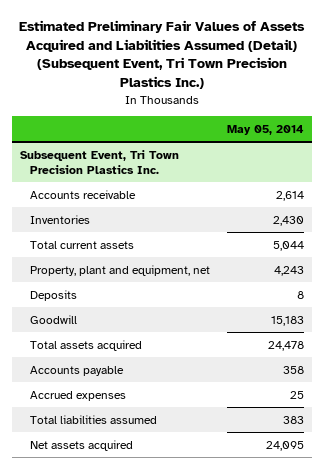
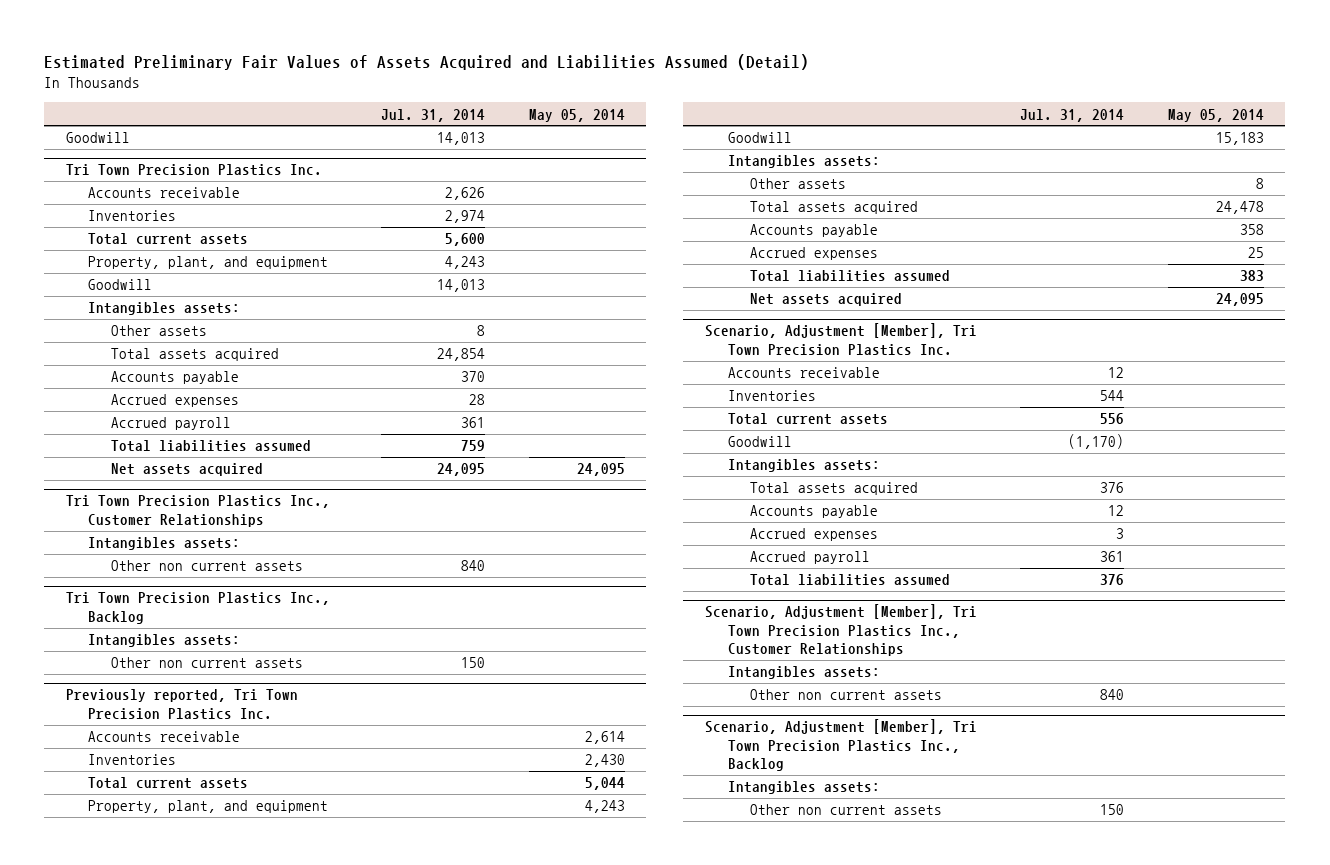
- Estimated Preliminary Fair Values of Assets Acquired and Liabilities Assumed (Detail) (Subsequent Event, Tri Town Precision Plastics Inc.)
+ Estimated Preliminary Fair Values of Assets Acquired and Liabilities Assumed (Detail)
- | May 05, 2014
+ | Jul. 31, 2014 | May 05, 2014
- Subsequent Event, Tri Town Precision Plastics Inc.
+ Goodwill | 14,013 |
+ Tri Town Precision Plastics Inc.
+ Accounts receivable | 2,626 |
+ Inventories | 2,974 |
+ Total current assets | 5,600 |
+ Property, plant, and equipment | 4,243 |
+ Goodwill | 14,013 |
+ Intangibles assets:
+ Other assets | 8 |
+ Total assets acquired | 24,854 |
+ Accounts payable | 370 |
+ Accrued expenses | 28 |
+ Accrued payroll | 361 |
+ Total liabilities assumed | 759 |
+ Net assets acquired | 24,095 | 24,095
+ Tri Town Precision Plastics Inc., Customer Relationships
+ Intangibles assets:
+ Other non current assets | 840 |
+ Tri Town Precision Plastics Inc., Backlog
+ Intangibles assets:
+ Other non current assets | 150 |
+ Previously reported, Tri Town Precision Plastics Inc.
- Property, plant and equipment, net | 4,243
- Deposits | 8
+ Property, plant, and equipment | | 4,243
+ Intangibles assets:
+ Other assets | | 8
+ Scenario, Adjustment [Member], Tri Town Precision Plastics Inc.
+ Accounts receivable | 12 |
+ Inventories | 544 |
+ Total current assets | 556 |
+ Goodwill | (1,170) |
+ Intangibles assets:
+ Total assets acquired | 376 |
+ Accounts payable | 12 |
+ Accrued expenses | 3 |
+ Accrued payroll | 361 |
+ Total liabilities assumed | 376 |
+ Scenario, Adjustment [Member], Tri Town Precision Plastics Inc., Customer Relationships
+ Intangibles assets:
+ Other non current assets | 840 |
+ Scenario, Adjustment [Member], Tri Town Precision Plastics Inc., Backlog
+ Intangibles assets:
+ Other non current assets | 150 |

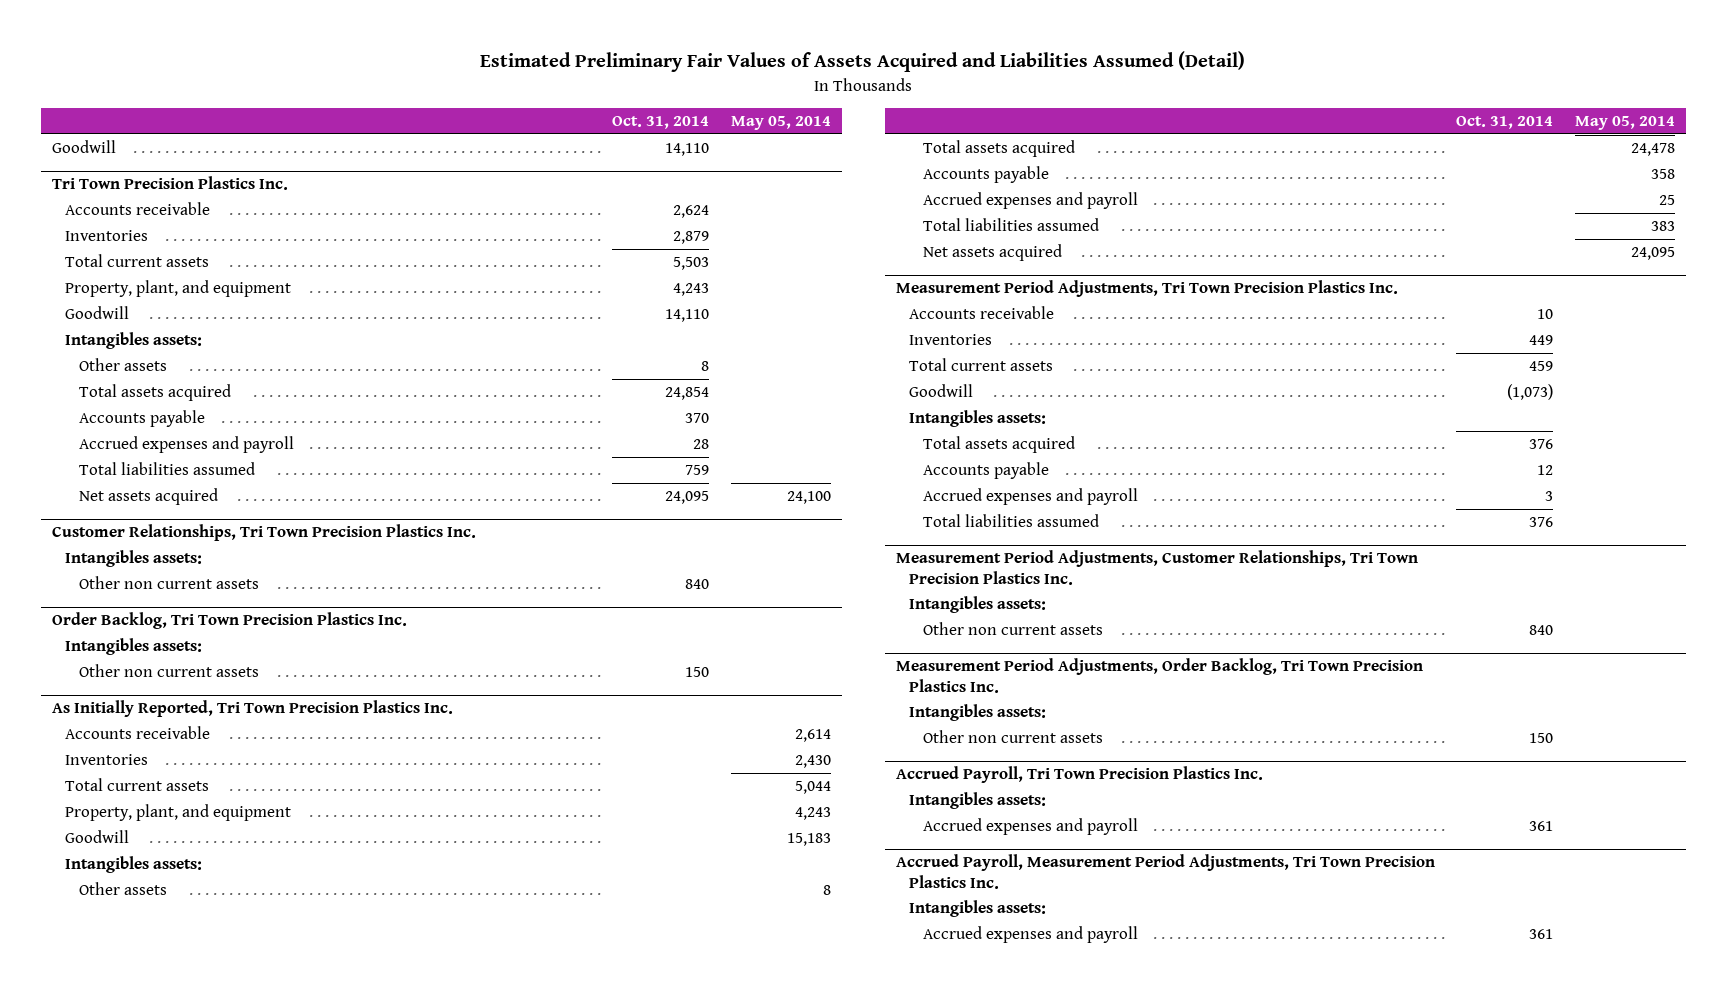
- | Jul. 31, 2014 | May 05, 2014
+ | Oct. 31, 2014 | May 05, 2014
@ Tri Town Precision Plastics Inc.
- Accrued expenses | 28 |
- Accrued payroll | 361 |
+ Accrued expenses and payroll | 28 |
- Net assets acquired | 24,095 | 24,095
- Tri Town Precision Plastics Inc., Customer Relationships
@ Tri Town Precision Plastics Inc.
+ Net assets acquired | 24,095 | 24,100
+ Customer Relationships, Tri Town Precision Plastics Inc.
- Tri Town Precision Plastics Inc., Backlog
+ Order Backlog, Tri Town Precision Plastics Inc.
- Previously reported, Tri Town Precision Plastics Inc.
+ As Initially Reported, Tri Town Precision Plastics Inc.
- Accrued expenses | | 25
+ Accrued expenses and payroll | | 25
- Scenario, Adjustment [Member], Tri Town Precision Plastics Inc.
+ Measurement Period Adjustments, Tri Town Precision Plastics Inc.
- Accrued expenses | 3 |
- Accrued payroll | 361 |
+ Accrued expenses and payroll | 3 |
- Scenario, Adjustment [Member], Tri Town Precision Plastics Inc., Customer Relationships
+ Measurement Period Adjustments, Customer Relationships, Tri Town Precision Plastics Inc.
- Scenario, Adjustment [Member], Tri Town Precision Plastics Inc., Backlog
+ Measurement Period Adjustments, Order Backlog, Tri Town Precision Plastics Inc.
+ Accrued Payroll, Tri Town Precision Plastics Inc.
+ Intangibles assets:
+ Accrued expenses and payroll | 361 |
+ Accrued Payroll, Measurement Period Adjustments, Tri Town Precision Plastics Inc.
+ Intangibles assets:
+ Accrued expenses and payroll | 361 |

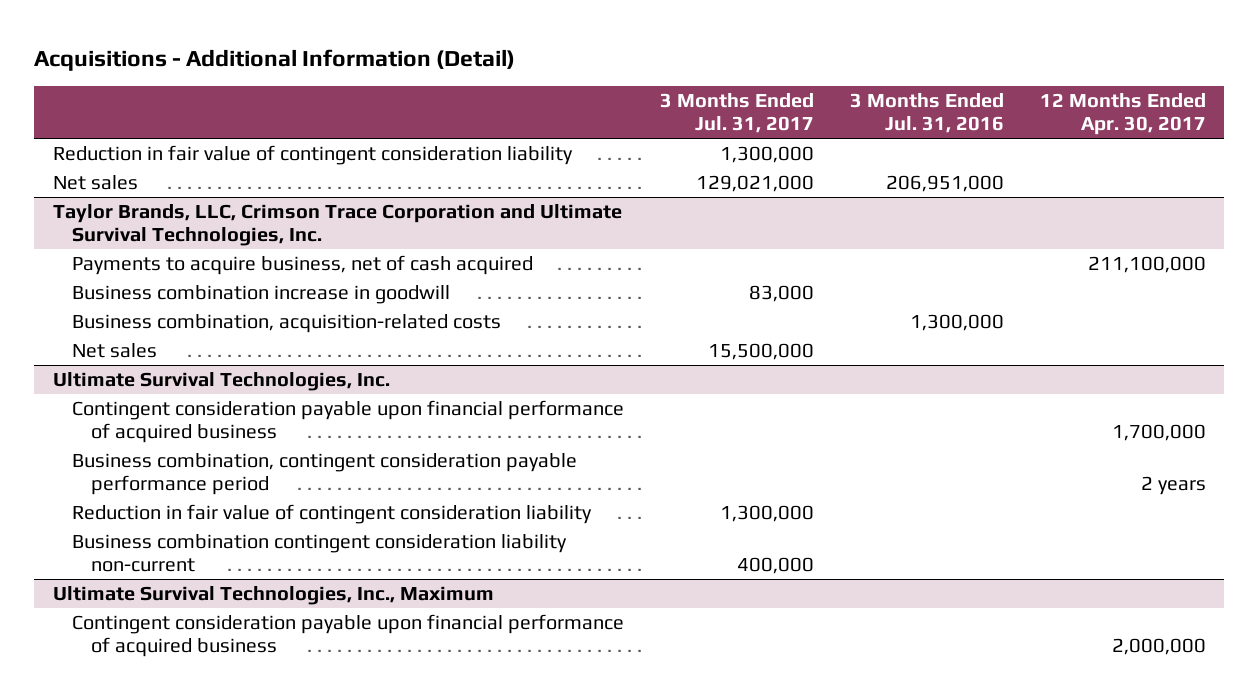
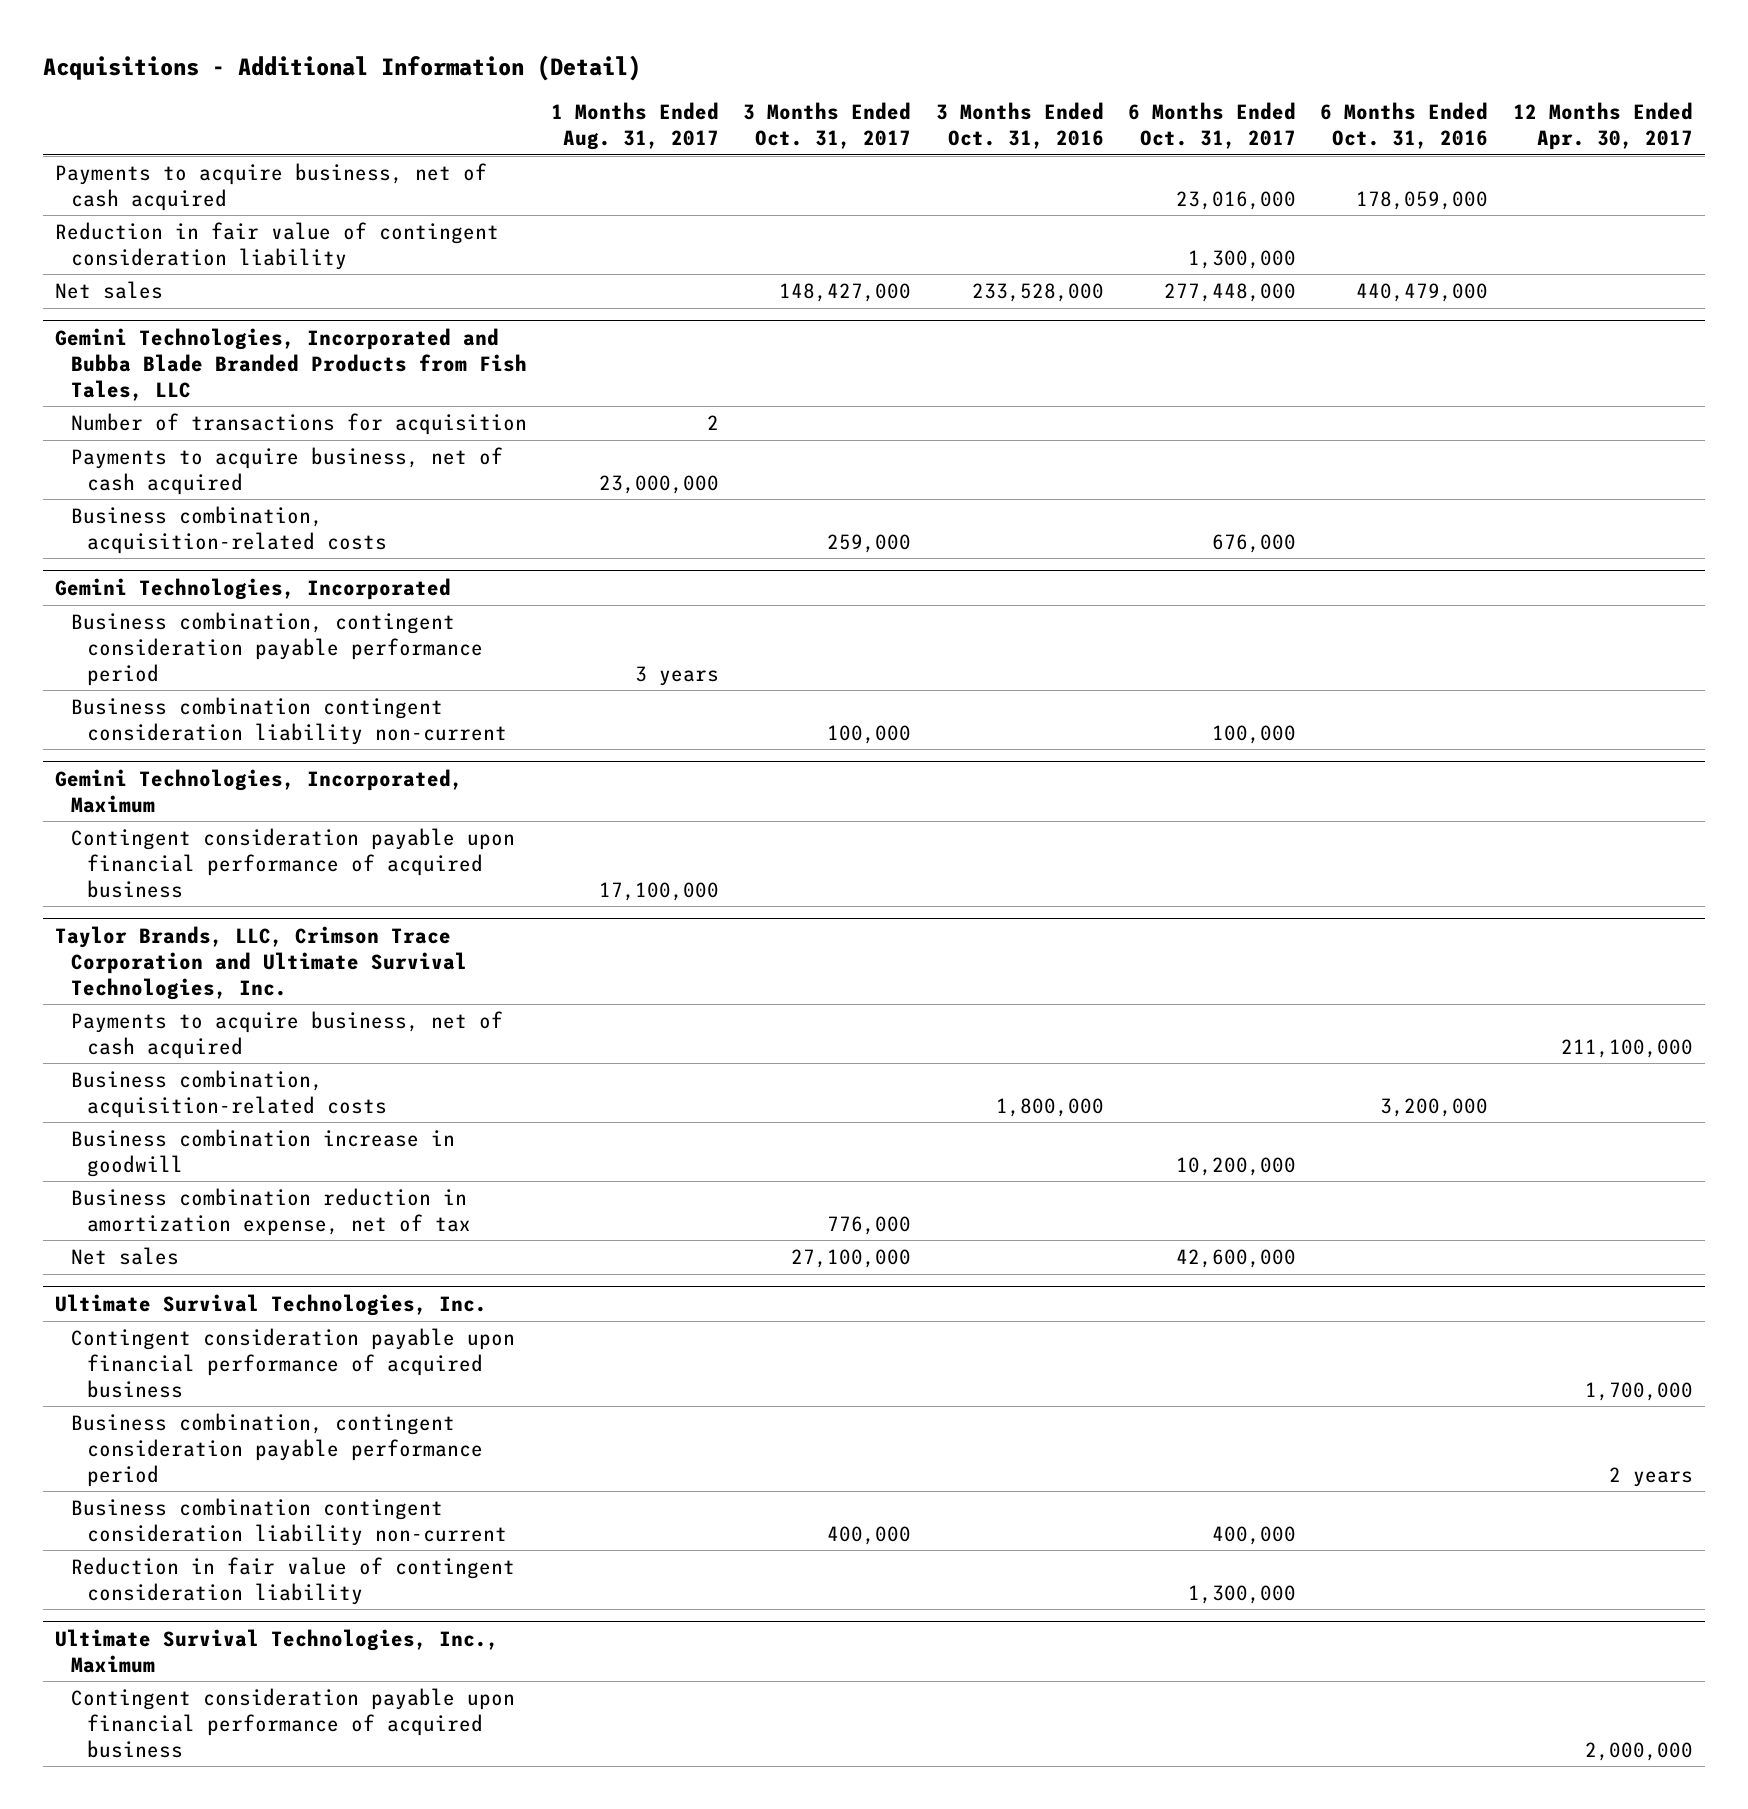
- | 3 Months Ended Jul. 31, 2017 | 3 Months Ended Jul. 31, 2016 | 12 Months Ended Apr. 30, 2017
+ | 1 Months Ended Aug. 31, 2017 | 3 Months Ended Oct. 31, 2017 | 3 Months Ended Oct. 31, 2016 | 6 Months Ended Oct. 31, 2017 | 6 Months Ended Oct. 31, 2016 | 12 Months Ended Apr. 30, 2017
+ Payments to acquire business, net of cash acquired | | | | 23,016,000 | 178,059,000 |
+ Gemini Technologies, Incorporated and Bubba Blade Branded Products from Fish Tales, LLC
+ Number of transactions for acquisition | 2 | | | | |
+ Payments to acquire business, net of cash acquired | 23,000,000 | | | | |
+ Business combination, acquisition-related costs | | 259,000 | | 676,000 | |
+ Gemini Technologies, Incorporated
+ Business combination, contingent consideration payable performance period | 3 years | | | | |
+ Business combination contingent consideration liability non-current | | 100,000 | | 100,000 | |
+ Gemini Technologies, Incorporated, Maximum
+ Contingent consideration payable upon financial performance of acquired business | 17,100,000 | | | | |
@ Taylor Brands, LLC, Crimson Trace Corporation and Ultimate Survival Technologies, Inc.
moved down: Business combination increase in goodwill | | | | 10,200,000 | |
+ Business combination reduction in amortization expense, net of tax | | 776,000 | | | |
@ Ultimate Survival Technologies, Inc.
moved down: Reduction in fair value of contingent consideration liability | | | | 1,300,000 | |

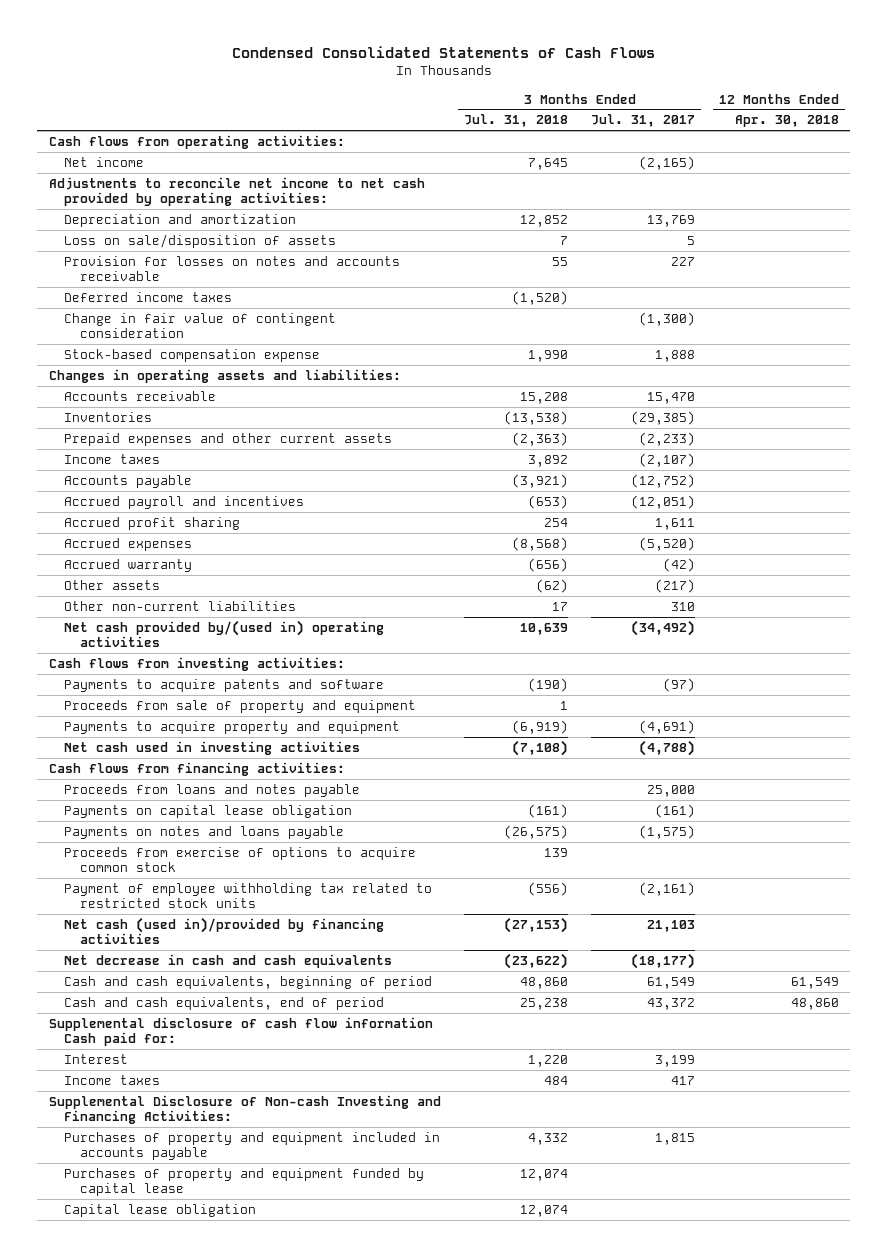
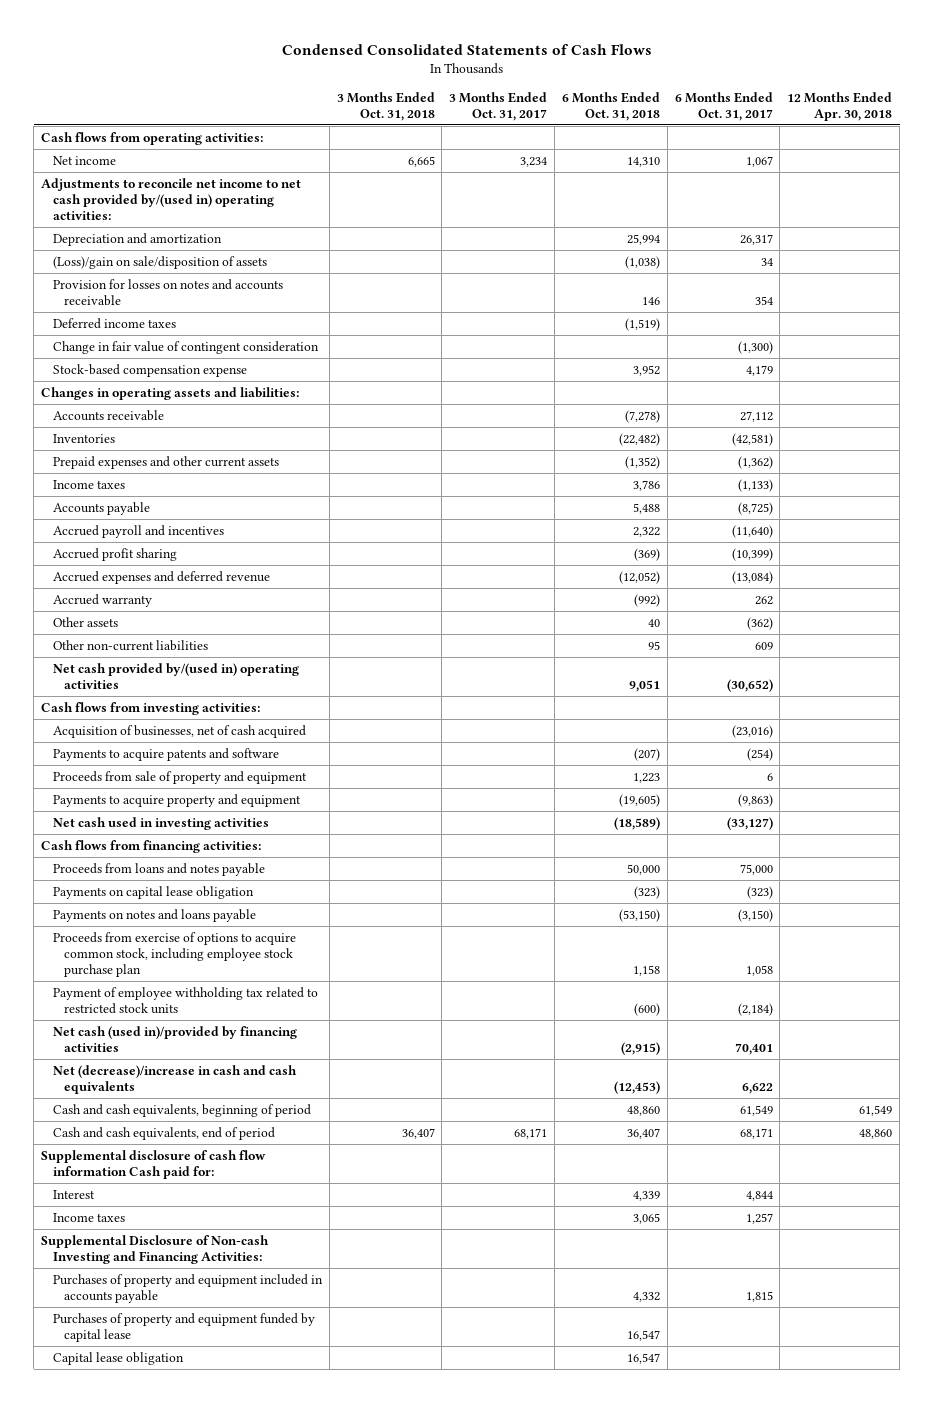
- | 3 Months Ended Jul. 31, 2018 | 3 Months Ended Jul. 31, 2017 | 12 Months Ended Apr. 30, 2018
+ | 3 Months Ended Oct. 31, 2018 | 3 Months Ended Oct. 31, 2017 | 6 Months Ended Oct. 31, 2018 | 6 Months Ended Oct. 31, 2017 | 12 Months Ended Apr. 30, 2018
- Adjustments to reconcile net income to net cash provided by operating activities:
+ Adjustments to reconcile net income to net cash provided by/(used in) operating activities:
- Loss on sale/disposition of assets | 7 | 5 |
+ (Loss)/gain on sale/disposition of assets | | | (1,038) | 34 |
- Accrued expenses | (8,568) | (5,520) |
+ Accrued expenses and deferred revenue | | | (12,052) | (13,084) |
+ Acquisition of businesses, net of cash acquired | | | | (23,016) |
- Proceeds from exercise of options to acquire common stock | 139 | |
+ Proceeds from exercise of options to acquire common stock, including employee stock purchase plan | | | 1,158 | 1,058 |
- Net decrease in cash and cash equivalents | (23,622) | (18,177) |
+ Net (decrease)/increase in cash and cash equivalents | | | (12,453) | 6,622 |

